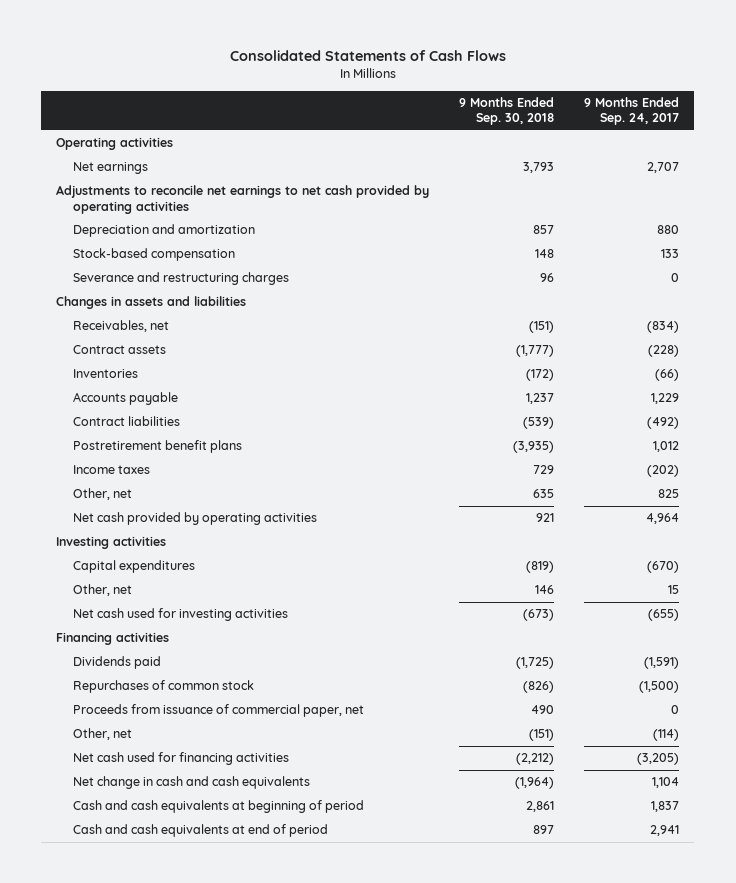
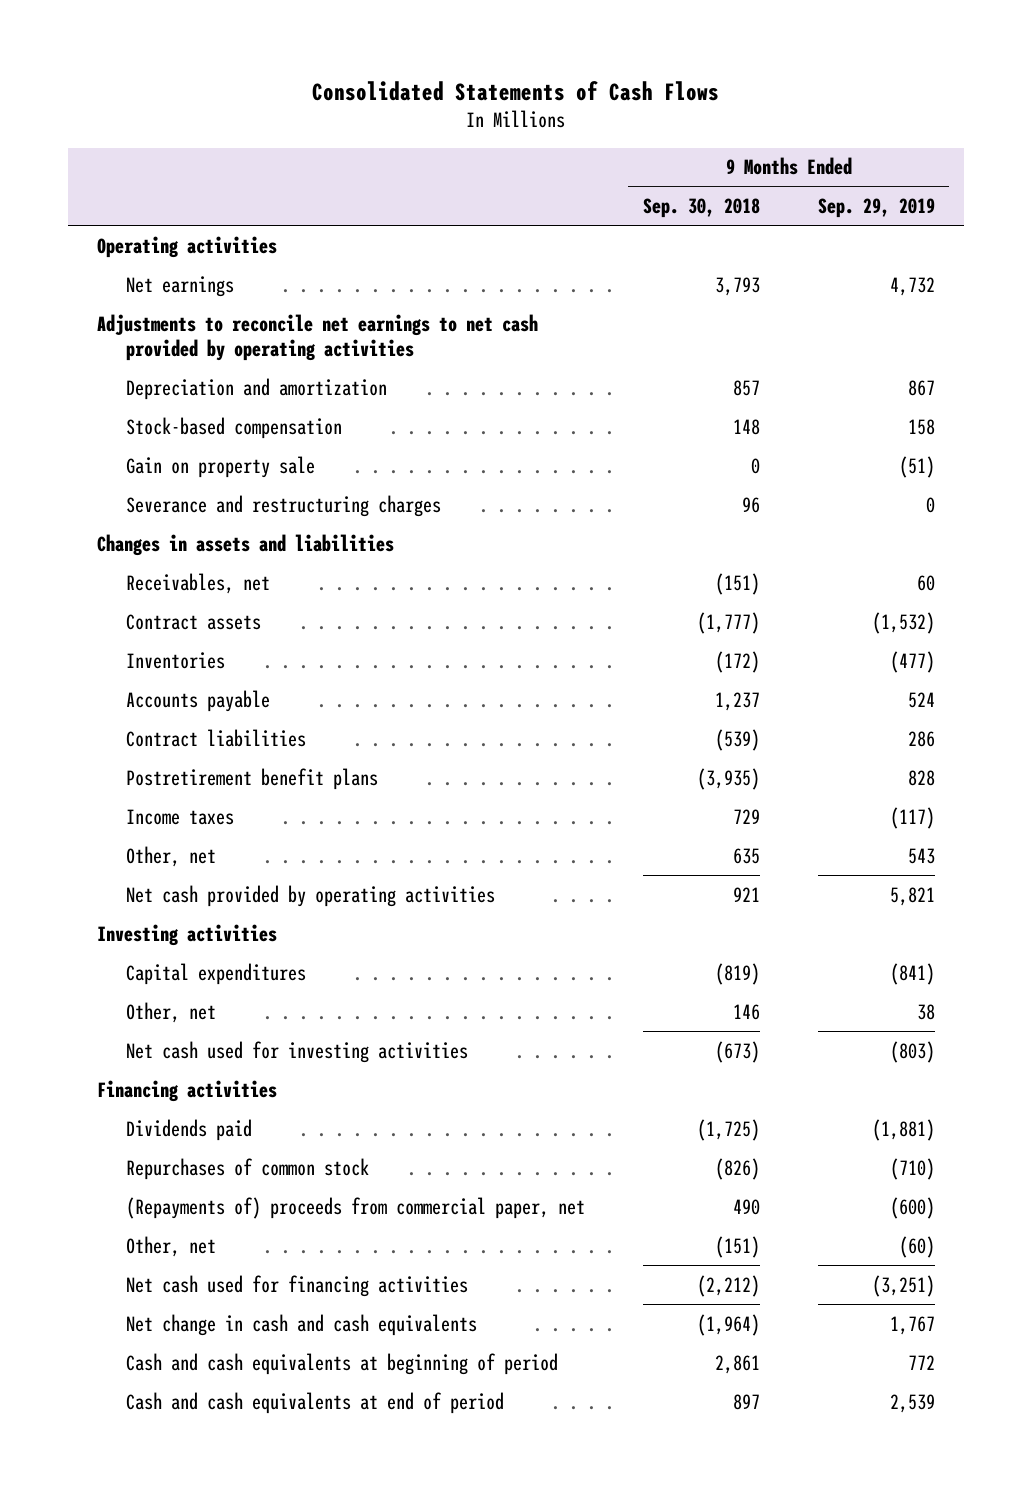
- | 9 Months Ended Sep. 30, 2018 | 9 Months Ended Sep. 24, 2017
+ | 9 Months Ended Sep. 30, 2018 | 9 Months Ended Sep. 29, 2019
+ Gain on property sale | 0 | (51)
- Proceeds from issuance of commercial paper, net | 490 | 0
+ (Repayments of) proceeds from commercial paper, net | 490 | (600)

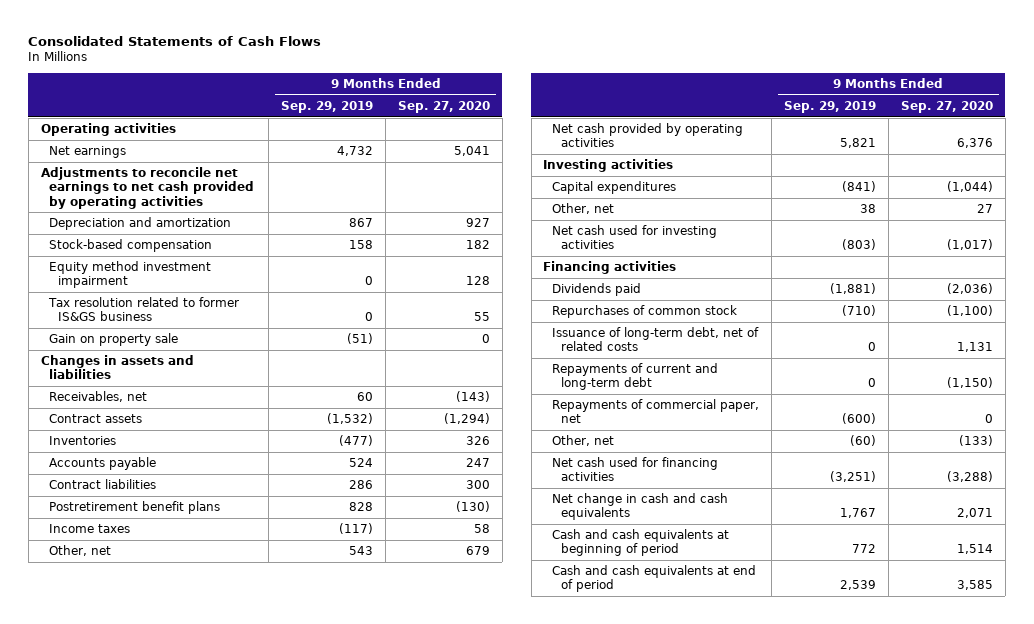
- | 9 Months Ended Sep. 30, 2018 | 9 Months Ended Sep. 29, 2019
+ | 9 Months Ended Sep. 29, 2019 | 9 Months Ended Sep. 27, 2020
+ Equity method investment impairment | 0 | 128
+ Tax resolution related to former IS&GS business | 0 | 55
- Severance and restructuring charges | 96 | 0
- (Repayments of) proceeds from commercial paper, net | 490 | (600)
+ Issuance of long-term debt, net of related costs | 0 | 1,131
+ Repayments of current and long-term debt | 0 | (1,150)
+ Repayments of commercial paper, net | (600) | 0

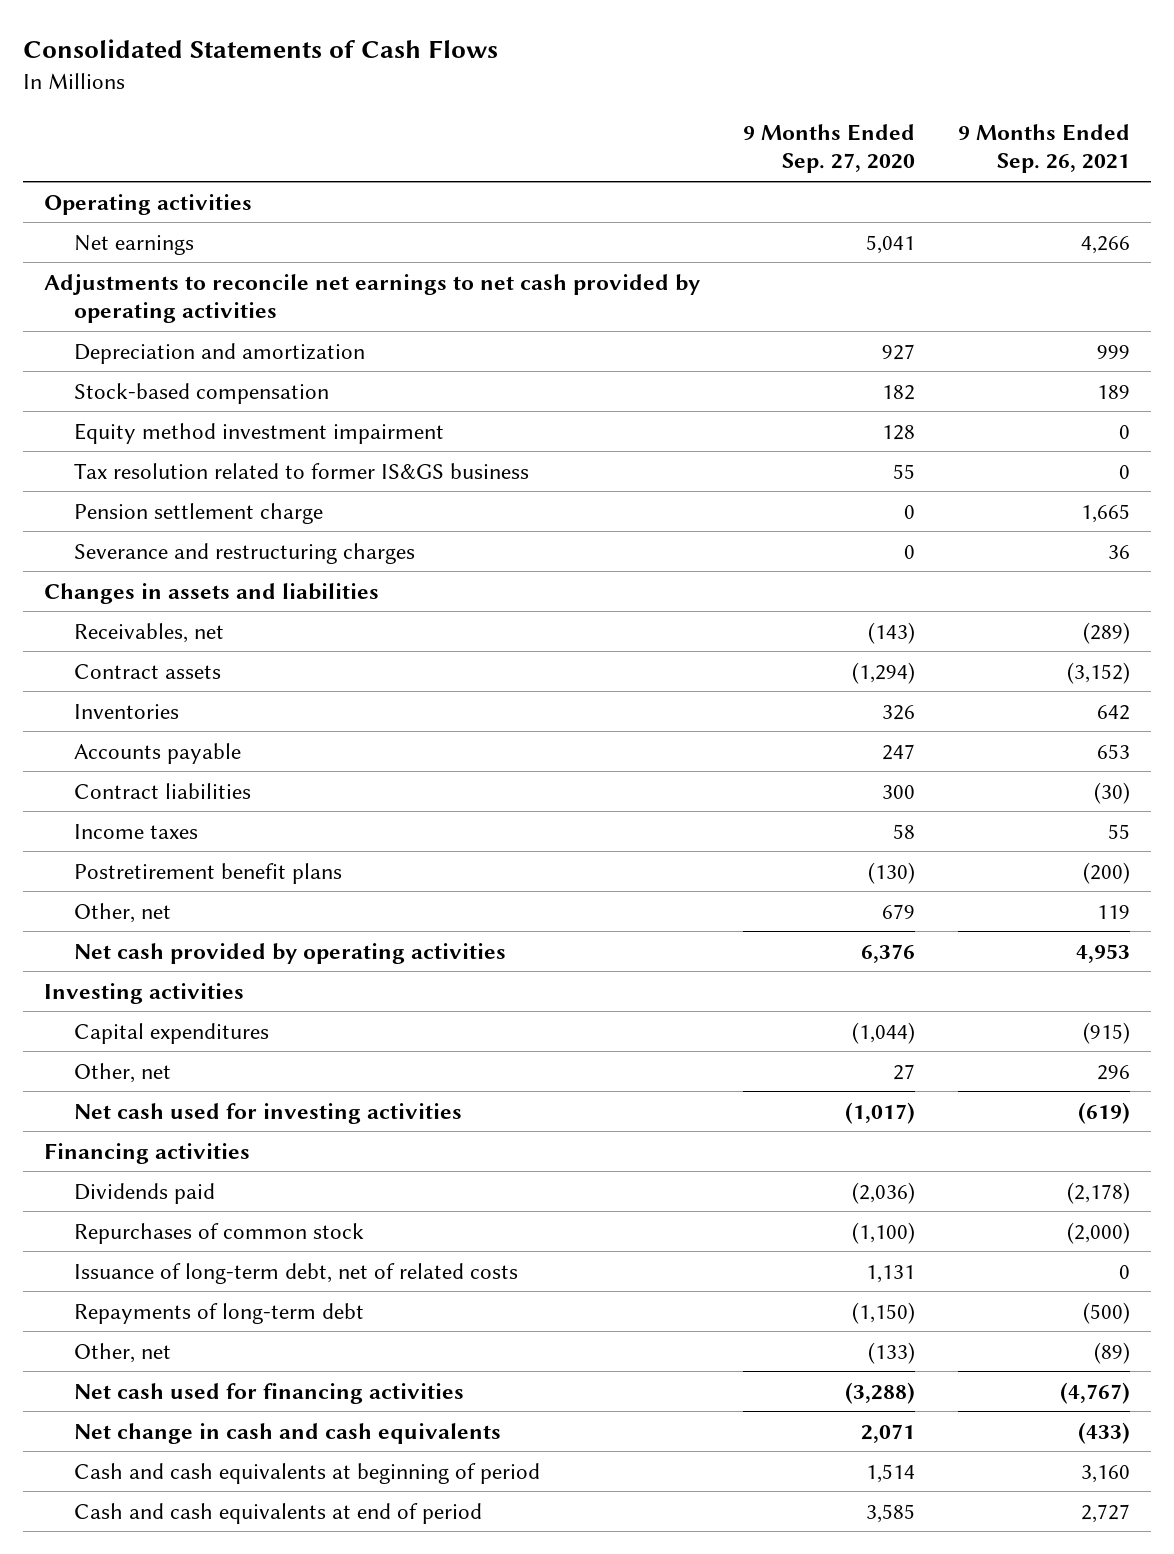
- | 9 Months Ended Sep. 29, 2019 | 9 Months Ended Sep. 27, 2020
+ | 9 Months Ended Sep. 27, 2020 | 9 Months Ended Sep. 26, 2021
- Gain on property sale | (51) | 0
+ Pension settlement charge | 0 | 1,665
+ Severance and restructuring charges | 0 | 36
moved down: Postretirement benefit plans | (130) | (200)
- Repayments of current and long-term debt | 0 | (1,150)
- Repayments of commercial paper, net | (600) | 0
+ Repayments of long-term debt | (1,150) | (500)

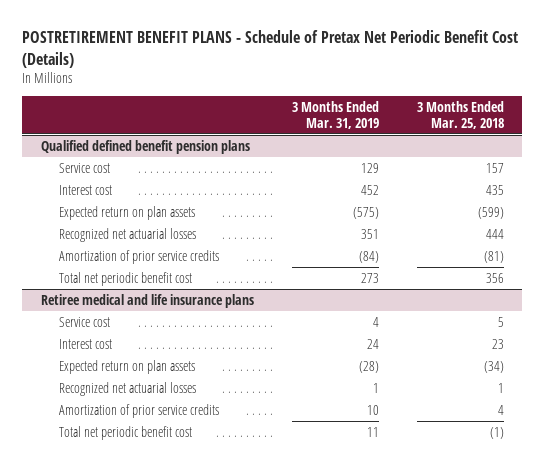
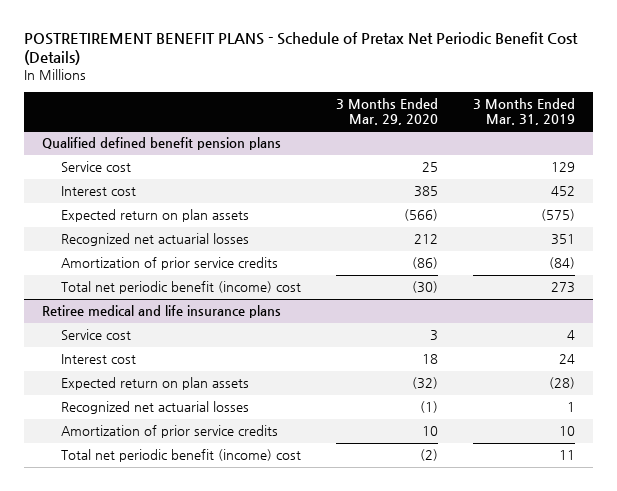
- | 3 Months Ended Mar. 31, 2019 | 3 Months Ended Mar. 25, 2018
+ | 3 Months Ended Mar. 29, 2020 | 3 Months Ended Mar. 31, 2019
@ Qualified defined benefit pension plans
- Total net periodic benefit cost | 273 | 356
+ Total net periodic benefit (income) cost | (30) | 273
@ Retiree medical and life insurance plans
- Total net periodic benefit cost | 11 | (1)
+ Total net periodic benefit (income) cost | (2) | 11

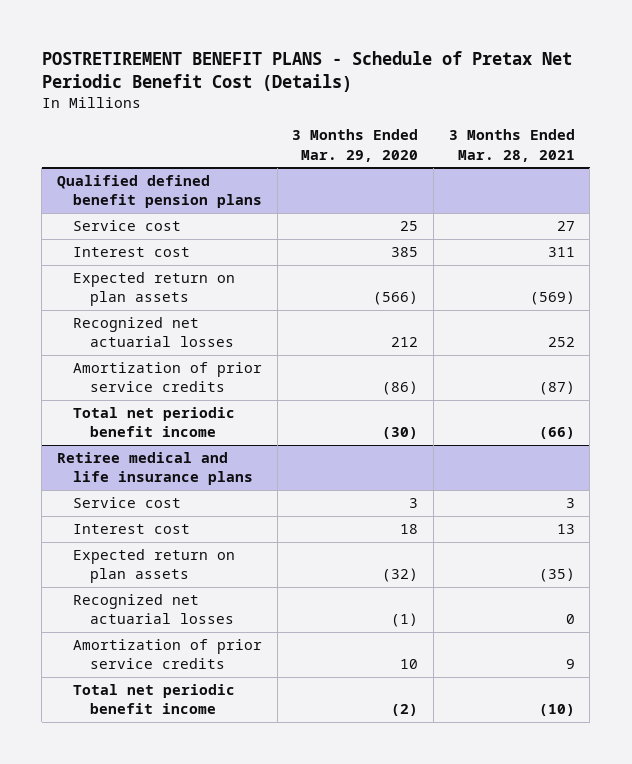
- | 3 Months Ended Mar. 29, 2020 | 3 Months Ended Mar. 31, 2019
+ | 3 Months Ended Mar. 29, 2020 | 3 Months Ended Mar. 28, 2021
@ Qualified defined benefit pension plans
- Total net periodic benefit (income) cost | (30) | 273
+ Total net periodic benefit income | (30) | (66)
@ Retiree medical and life insurance plans
- Total net periodic benefit (income) cost | (2) | 11
+ Total net periodic benefit income | (2) | (10)

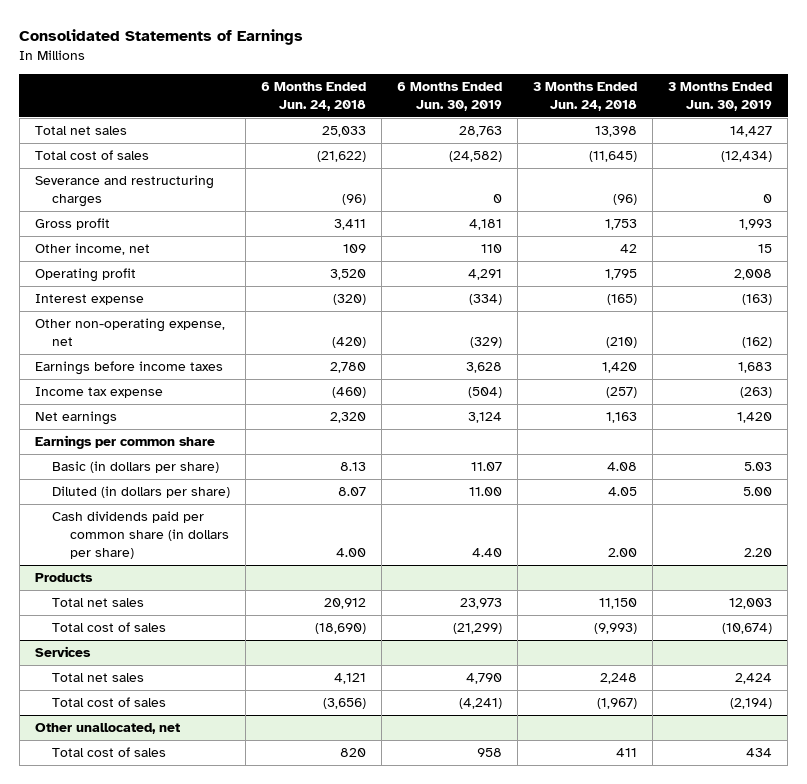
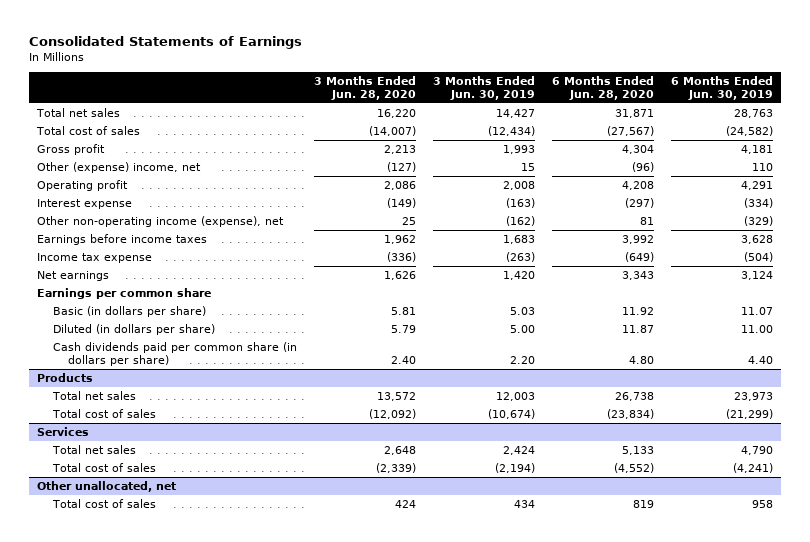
- | 6 Months Ended Jun. 24, 2018 | 6 Months Ended Jun. 30, 2019 | 3 Months Ended Jun. 24, 2018 | 3 Months Ended Jun. 30, 2019
+ | 3 Months Ended Jun. 28, 2020 | 3 Months Ended Jun. 30, 2019 | 6 Months Ended Jun. 28, 2020 | 6 Months Ended Jun. 30, 2019
- Severance and restructuring charges | (96) | 0 | (96) | 0
- Other income, net | 109 | 110 | 42 | 15
+ Other (expense) income, net | (127) | 15 | (96) | 110
- Other non-operating expense, net | (420) | (329) | (210) | (162)
+ Other non-operating income (expense), net | 25 | (162) | 81 | (329)

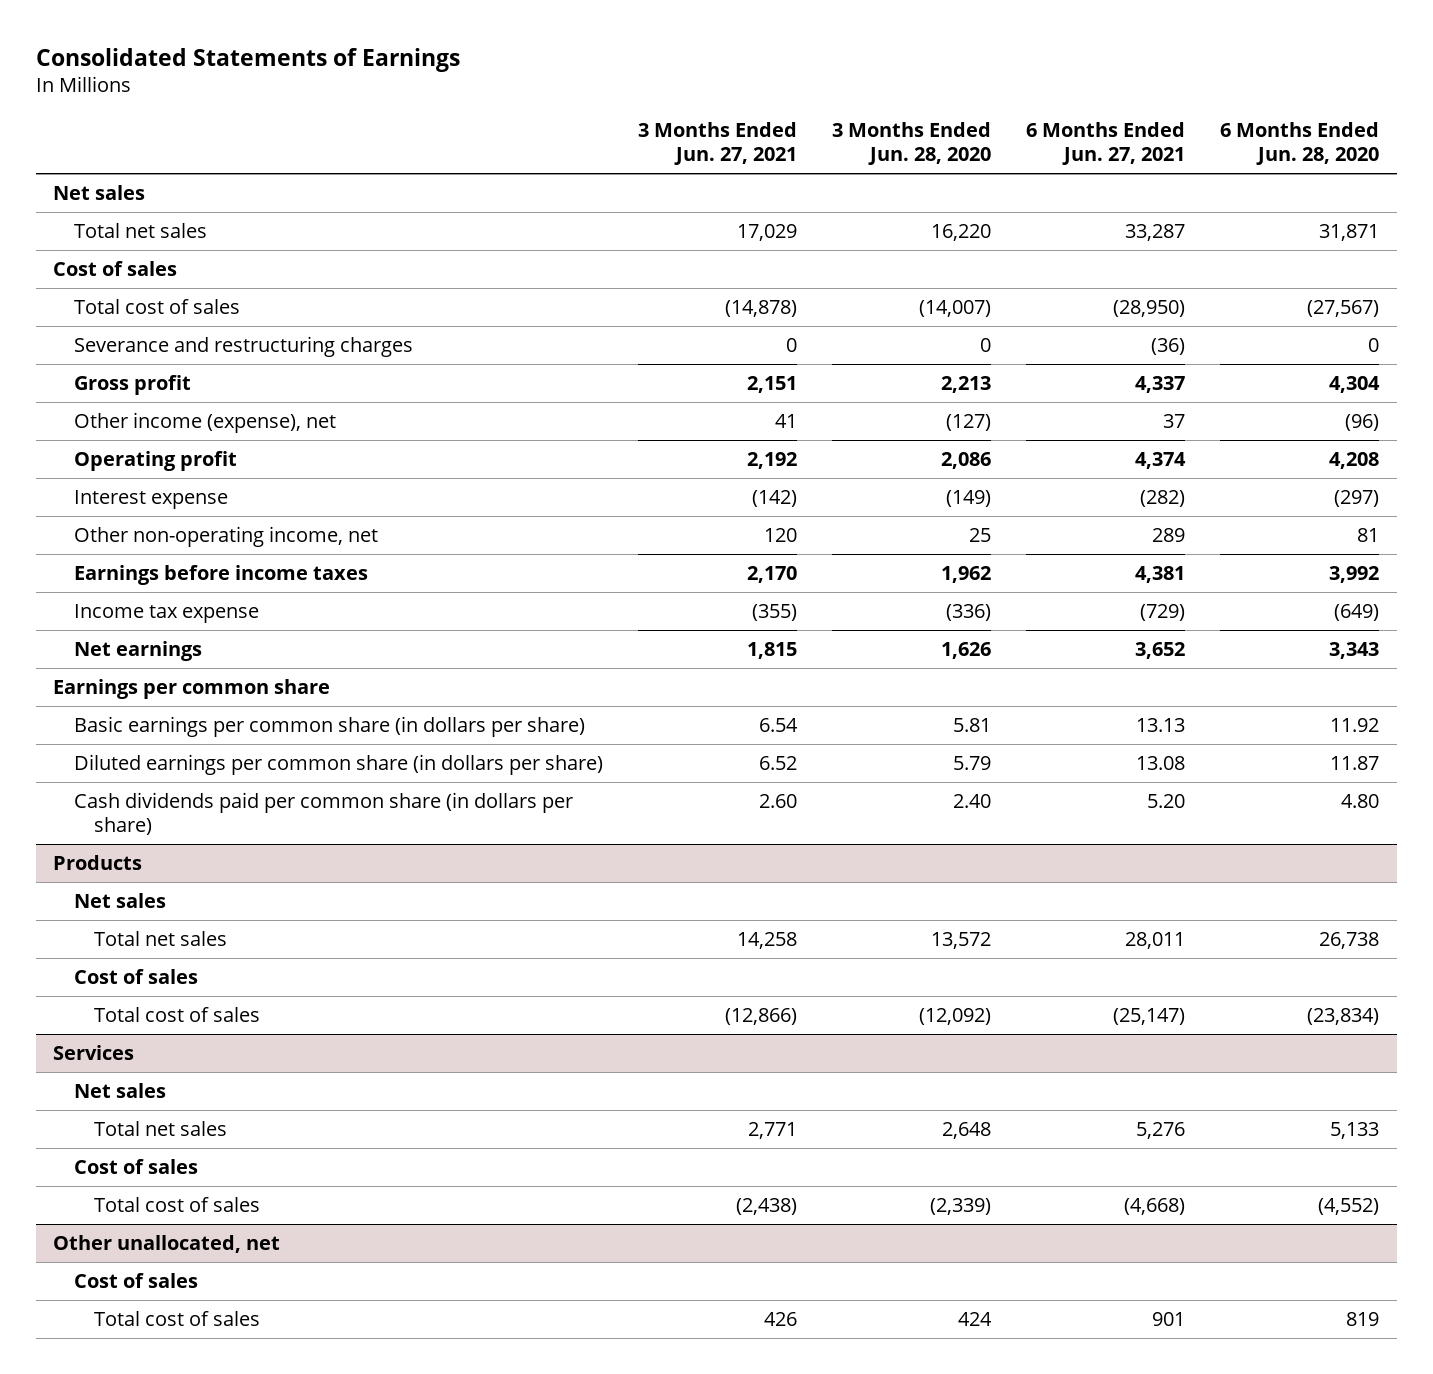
- | 3 Months Ended Jun. 28, 2020 | 3 Months Ended Jun. 30, 2019 | 6 Months Ended Jun. 28, 2020 | 6 Months Ended Jun. 30, 2019
+ | 3 Months Ended Jun. 27, 2021 | 3 Months Ended Jun. 28, 2020 | 6 Months Ended Jun. 27, 2021 | 6 Months Ended Jun. 28, 2020
+ Net sales
+ Cost of sales
+ Severance and restructuring charges | 0 | 0 | (36) | 0
- Other (expense) income, net | (127) | 15 | (96) | 110
+ Other income (expense), net | 41 | (127) | 37 | (96)
- Other non-operating income (expense), net | 25 | (162) | 81 | (329)
+ Other non-operating income, net | 120 | 25 | 289 | 81
- Basic (in dollars per share) | 5.81 | 5.03 | 11.92 | 11.07
- Diluted (in dollars per share) | 5.79 | 5.00 | 11.87 | 11.00
+ Basic earnings per common share (in dollars per share) | 6.54 | 5.81 | 13.13 | 11.92
+ Diluted earnings per common share (in dollars per share) | 6.52 | 5.79 | 13.08 | 11.87
@ Products
+ Net sales
+ Cost of sales
@ Services
+ Net sales
+ Cost of sales
@ Other unallocated, net
+ Cost of sales

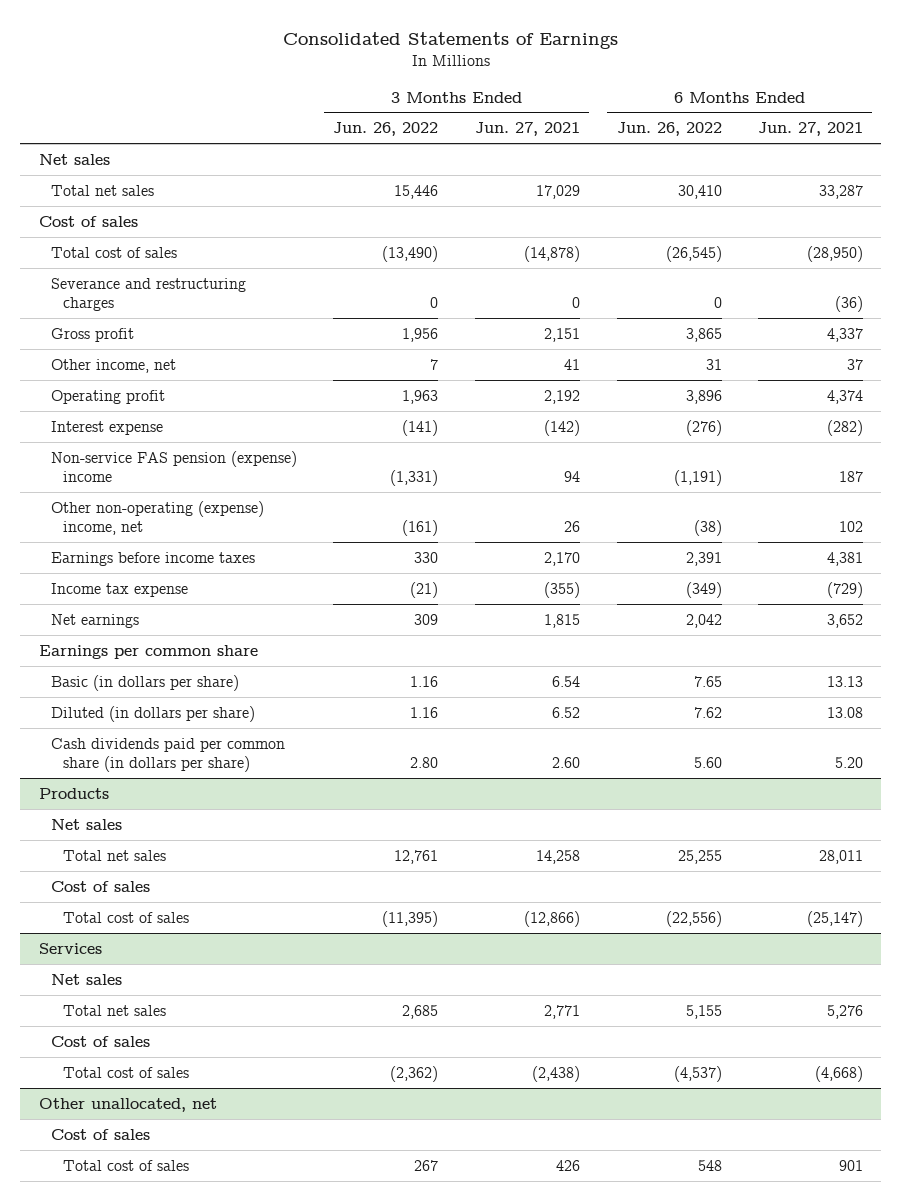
- | 3 Months Ended Jun. 27, 2021 | 3 Months Ended Jun. 28, 2020 | 6 Months Ended Jun. 27, 2021 | 6 Months Ended Jun. 28, 2020
+ | 3 Months Ended Jun. 26, 2022 | 3 Months Ended Jun. 27, 2021 | 6 Months Ended Jun. 26, 2022 | 6 Months Ended Jun. 27, 2021
- Other income (expense), net | 41 | (127) | 37 | (96)
+ Other income, net | 7 | 41 | 31 | 37
- Other non-operating income, net | 120 | 25 | 289 | 81
+ Non-service FAS pension (expense) income | (1,331) | 94 | (1,191) | 187
+ Other non-operating (expense) income, net | (161) | 26 | (38) | 102
- Basic earnings per common share (in dollars per share) | 6.54 | 5.81 | 13.13 | 11.92
- Diluted earnings per common share (in dollars per share) | 6.52 | 5.79 | 13.08 | 11.87
+ Basic (in dollars per share) | 1.16 | 6.54 | 7.65 | 13.13
+ Diluted (in dollars per share) | 1.16 | 6.52 | 7.62 | 13.08

